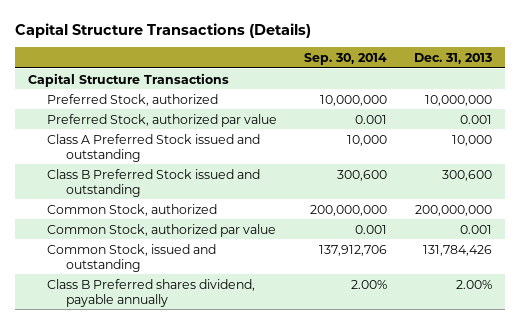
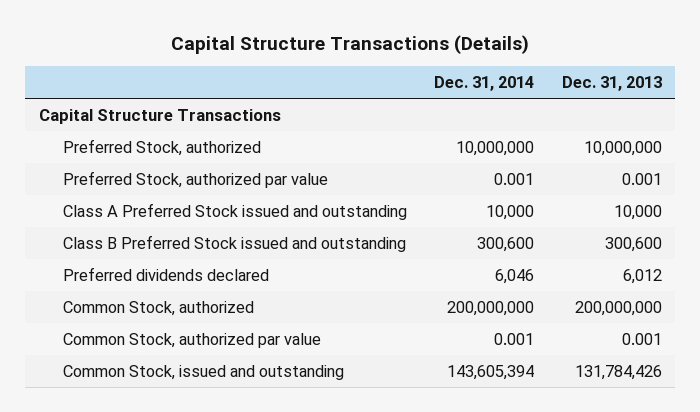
- | Sep. 30, 2014 | Dec. 31, 2013
+ | Dec. 31, 2014 | Dec. 31, 2013
+ Preferred dividends declared | 6,046 | 6,012
- Class B Preferred shares dividend, payable annually | 2.00% | 2.00%

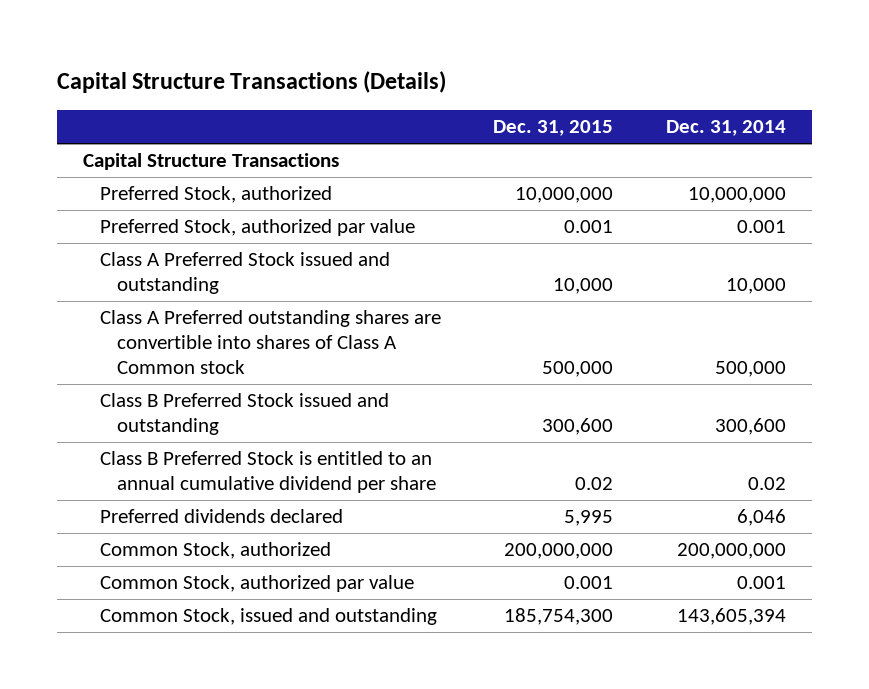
- | Dec. 31, 2014 | Dec. 31, 2013
+ | Dec. 31, 2015 | Dec. 31, 2014
+ Class A Preferred outstanding shares are convertible into shares of Class A Common stock | 500,000 | 500,000
+ Class B Preferred Stock is entitled to an annual cumulative dividend per share | 0.02 | 0.02

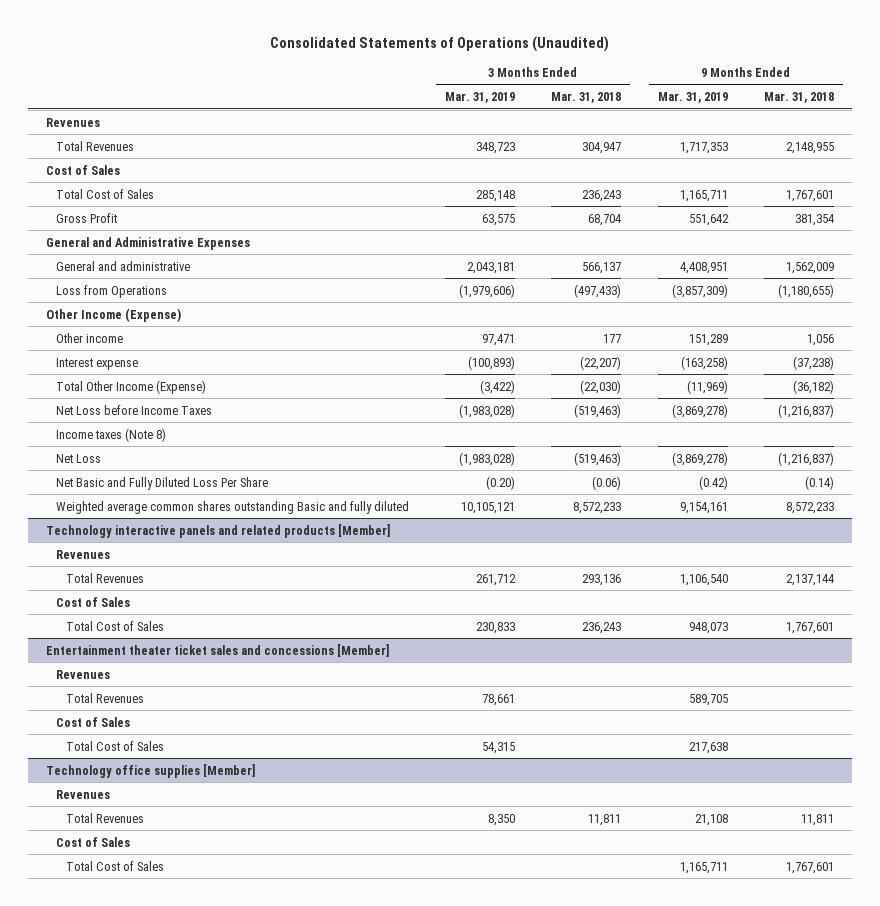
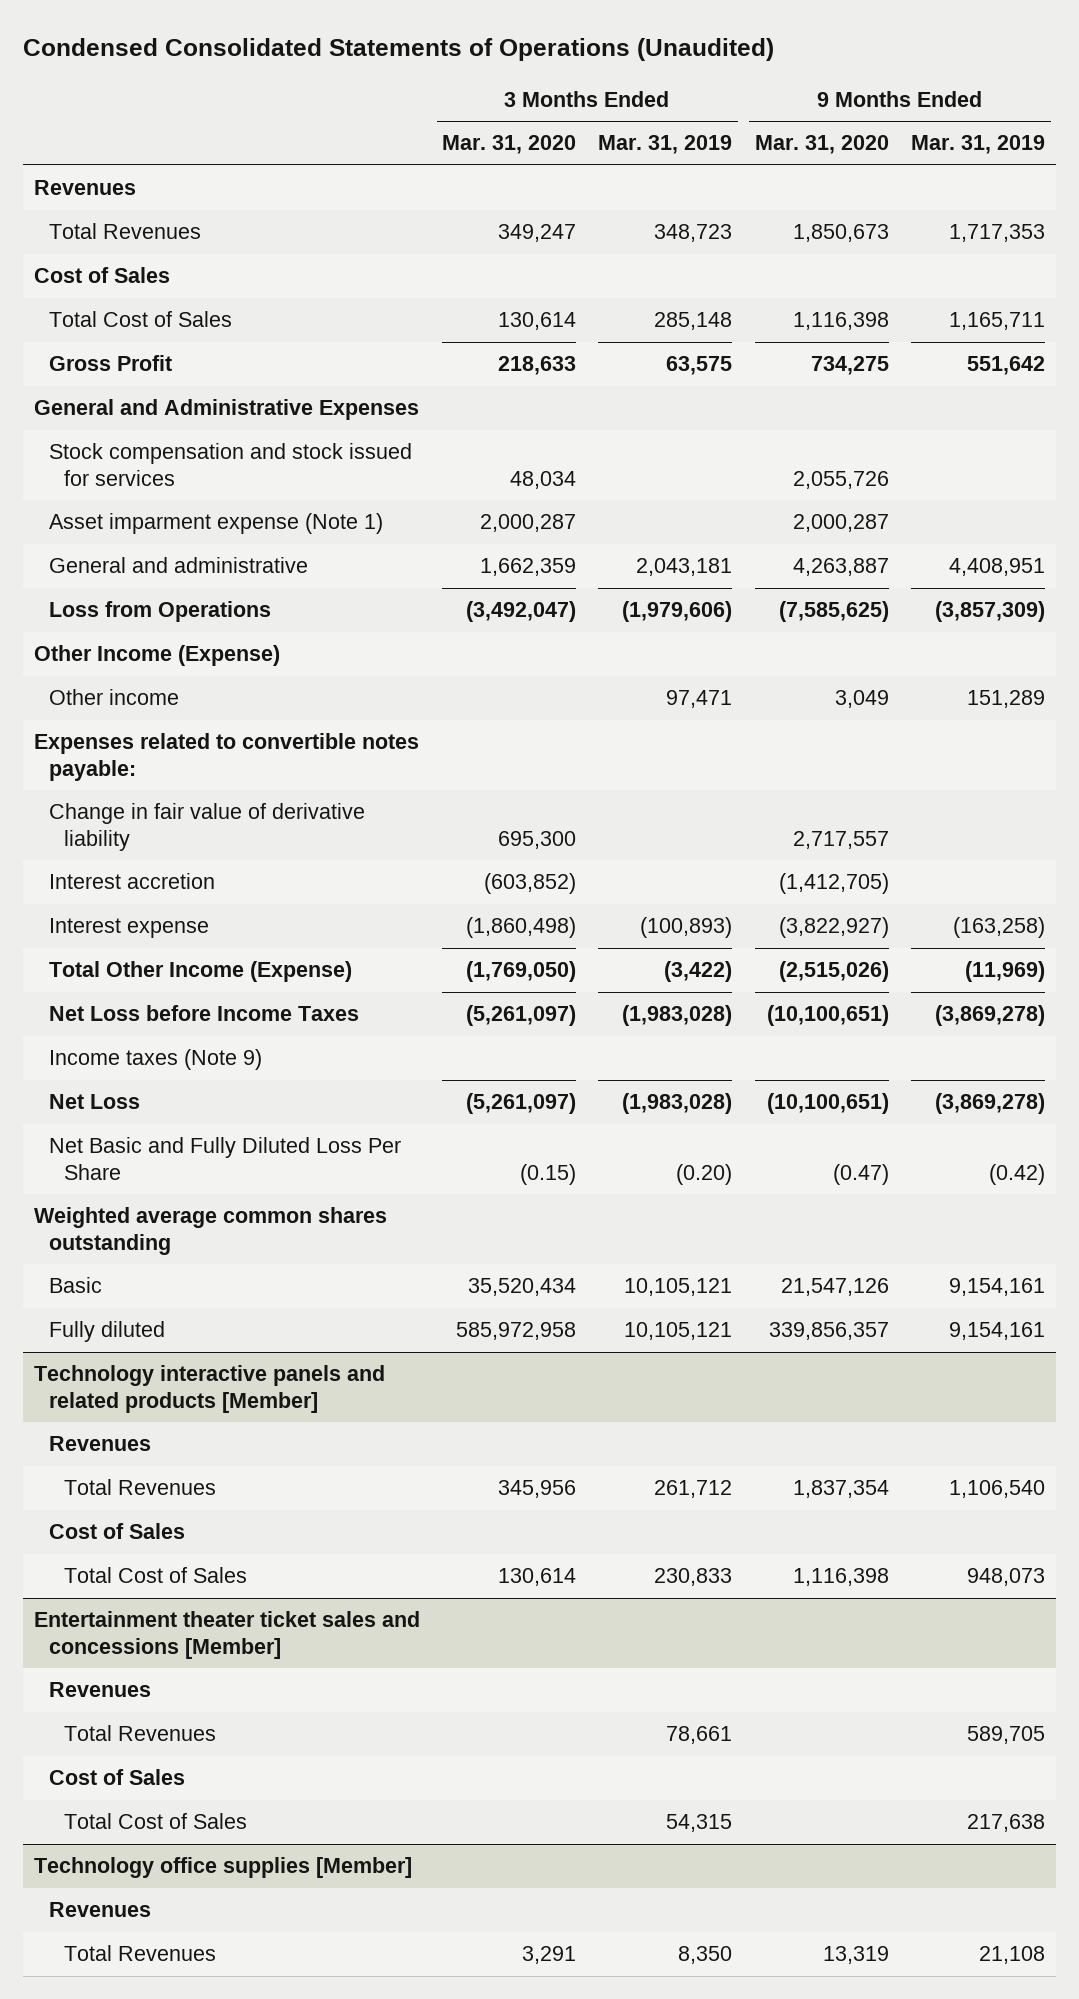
- Consolidated Statements of Operations (Unaudited)
+ Condensed Consolidated Statements of Operations (Unaudited)
- | 3 Months Ended Mar. 31, 2019 | 3 Months Ended Mar. 31, 2018 | 9 Months Ended Mar. 31, 2019 | 9 Months Ended Mar. 31, 2018
+ | 3 Months Ended Mar. 31, 2020 | 3 Months Ended Mar. 31, 2019 | 9 Months Ended Mar. 31, 2020 | 9 Months Ended Mar. 31, 2019
+ Stock compensation and stock issued for services | 48,034 | | 2,055,726 |
+ Asset imparment expense (Note 1) | 2,000,287 | | 2,000,287 |
+ Expenses related to convertible notes payable:
+ Change in fair value of derivative liability | 695,300 | | 2,717,557 |
+ Interest accretion | (603,852) | | (1,412,705) |
- Income taxes (Note 8)
+ Income taxes (Note 9)
- Weighted average common shares outstanding Basic and fully diluted | 10,105,121 | 8,572,233 | 9,154,161 | 8,572,233
+ Weighted average common shares outstanding
+ Basic | 35,520,434 | 10,105,121 | 21,547,126 | 9,154,161
+ Fully diluted | 585,972,958 | 10,105,121 | 339,856,357 | 9,154,161
@ Technology office supplies [Member]
- Cost of Sales
- Total Cost of Sales | | | 1,165,711 | 1,767,601

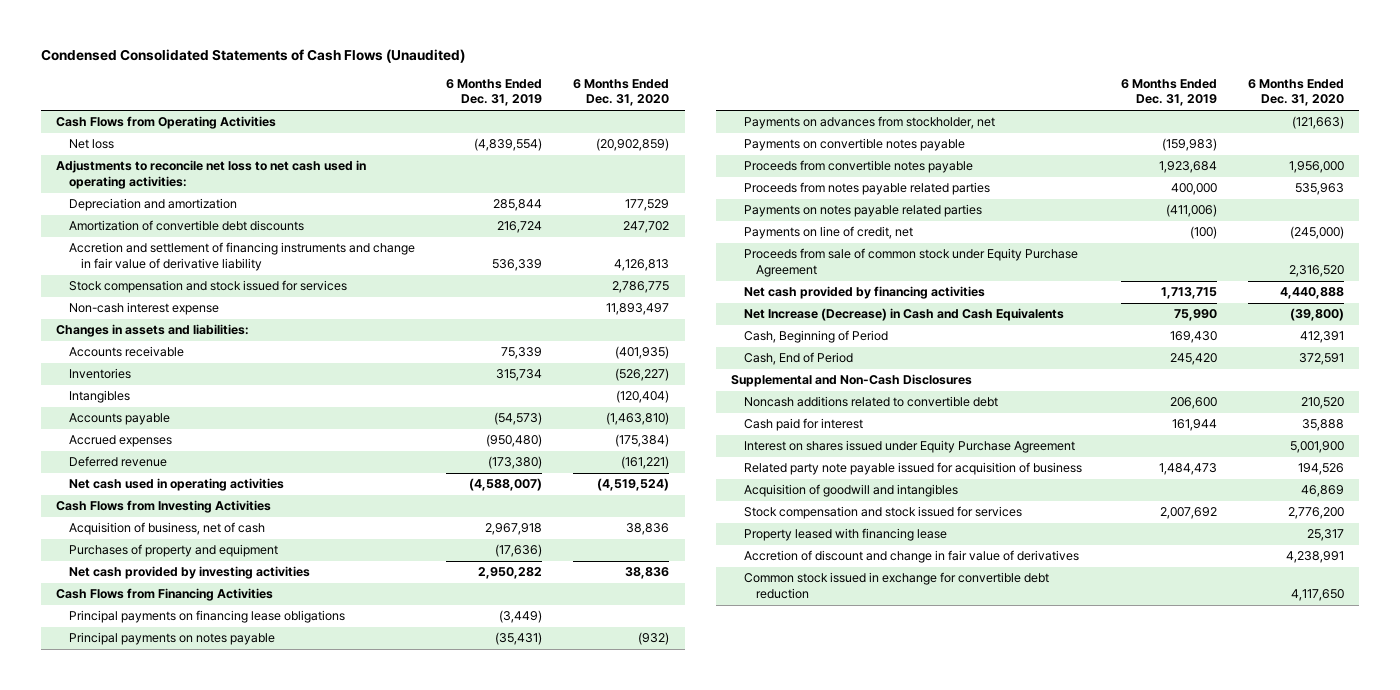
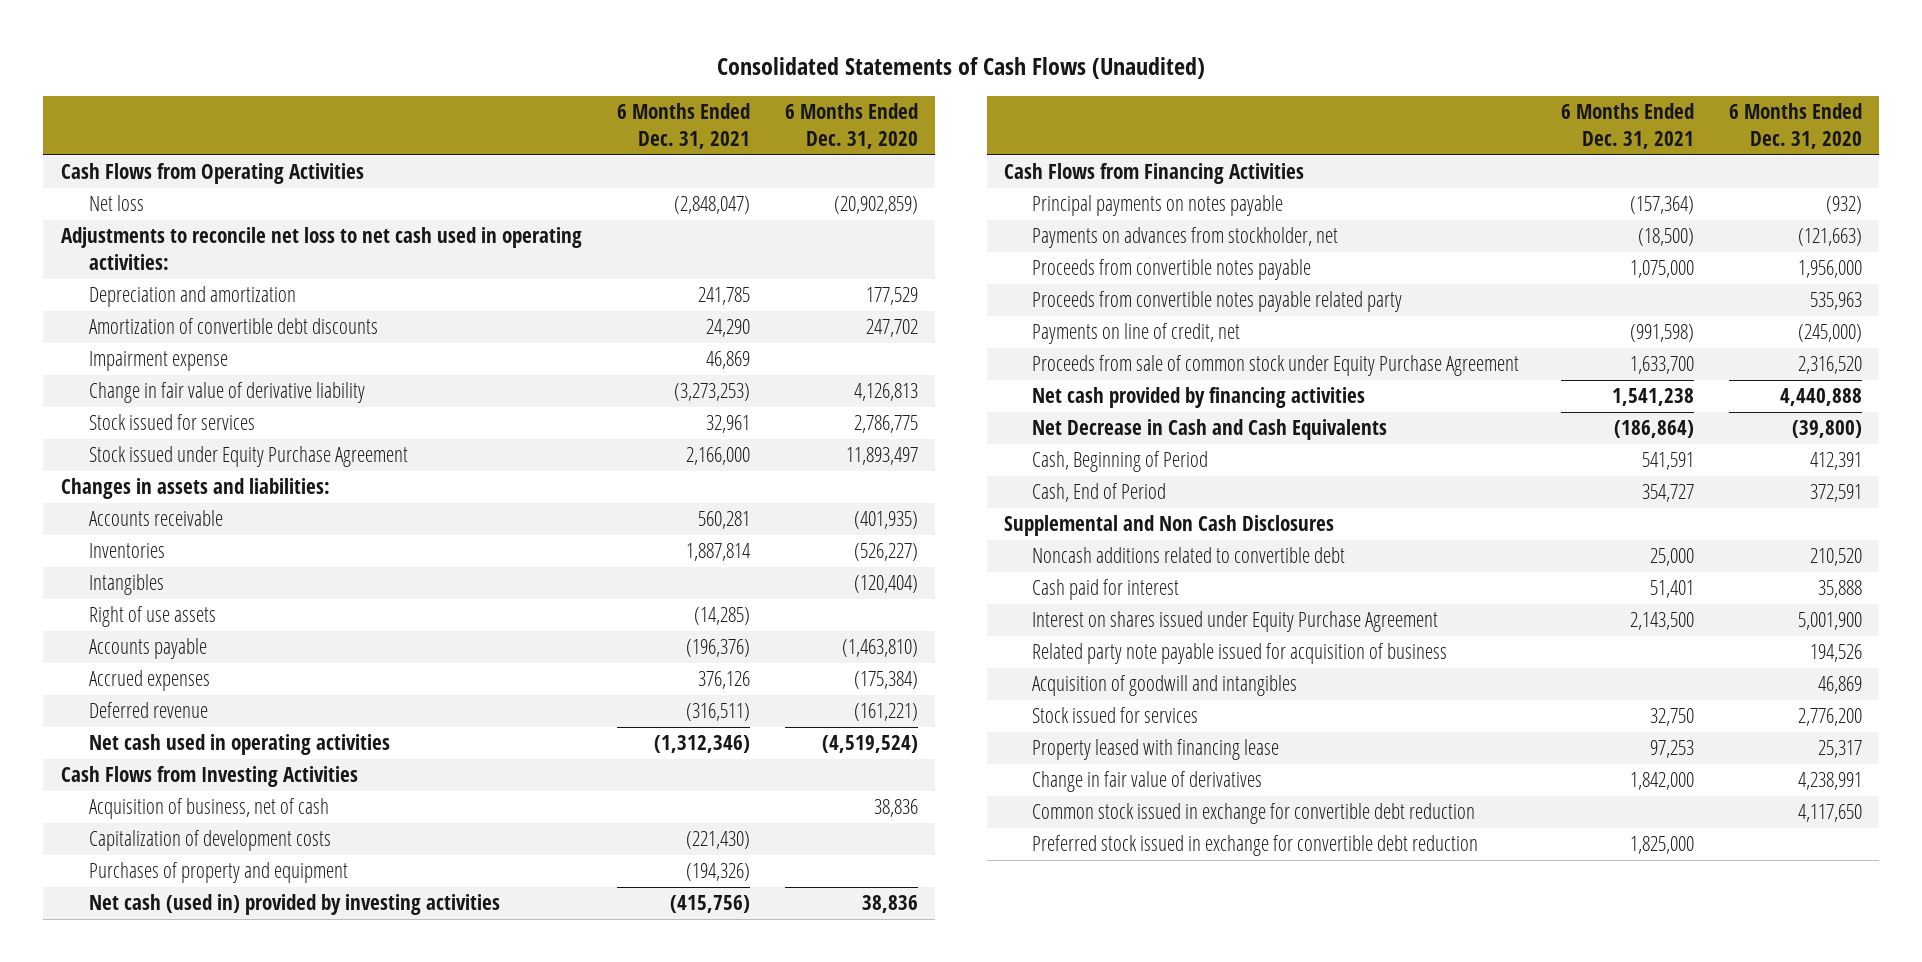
- Condensed Consolidated Statements of Cash Flows (Unaudited)
+ Consolidated Statements of Cash Flows (Unaudited)
- | 6 Months Ended Dec. 31, 2019 | 6 Months Ended Dec. 31, 2020
+ | 6 Months Ended Dec. 31, 2021 | 6 Months Ended Dec. 31, 2020
- Accretion and settlement of financing instruments and change in fair value of derivative liability | 536,339 | 4,126,813
- Stock compensation and stock issued for services | | 2,786,775
- Non-cash interest expense | | 11,893,497
+ Impairment expense | 46,869 |
+ Change in fair value of derivative liability | (3,273,253) | 4,126,813
+ Stock issued for services | 32,961 | 2,786,775
+ Stock issued under Equity Purchase Agreement | 2,166,000 | 11,893,497
+ Right of use assets | (14,285) |
+ Capitalization of development costs | (221,430) |
- Net cash provided by investing activities | 2,950,282 | 38,836
+ Net cash (used in) provided by investing activities | (415,756) | 38,836
- Principal payments on financing lease obligations | (3,449) |
- Payments on convertible notes payable | (159,983) |
- Proceeds from notes payable related parties | 400,000 | 535,963
- Payments on notes payable related parties | (411,006) |
+ Proceeds from convertible notes payable related party | | 535,963
- Net Increase (Decrease) in Cash and Cash Equivalents | 75,990 | (39,800)
+ Net Decrease in Cash and Cash Equivalents | (186,864) | (39,800)
- Supplemental and Non-Cash Disclosures
+ Supplemental and Non Cash Disclosures
- Stock compensation and stock issued for services | 2,007,692 | 2,776,200
+ Stock issued for services | 32,750 | 2,776,200
- Accretion of discount and change in fair value of derivatives | | 4,238,991
+ Change in fair value of derivatives | 1,842,000 | 4,238,991
+ Preferred stock issued in exchange for convertible debt reduction | 1,825,000 |

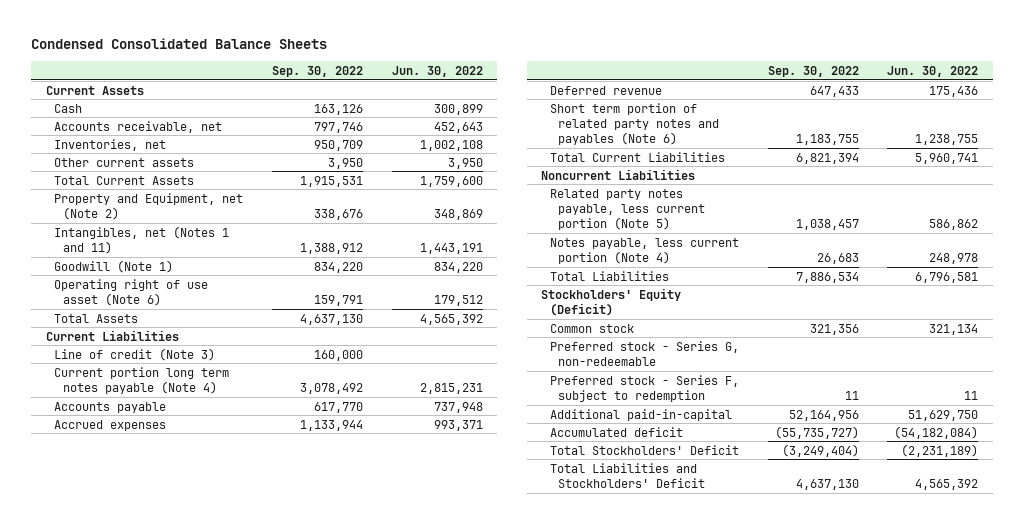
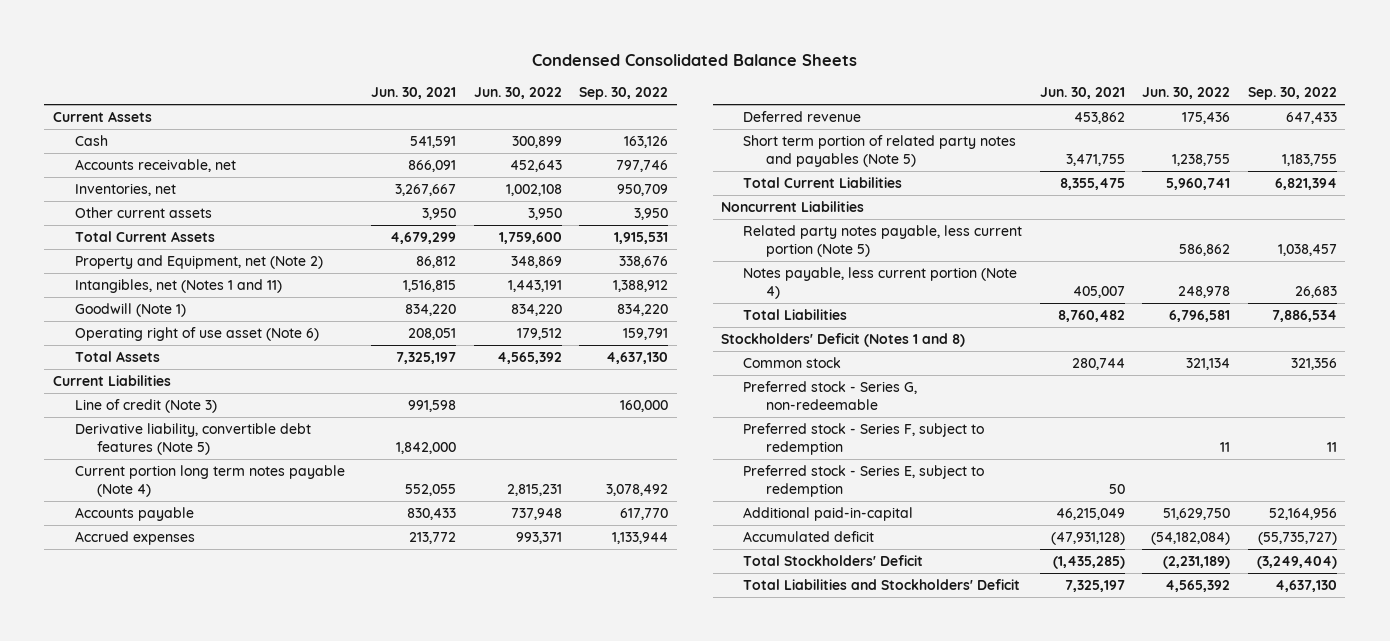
- | Sep. 30, 2022 | Jun. 30, 2022
+ | Jun. 30, 2021 | Jun. 30, 2022 | Sep. 30, 2022
+ Derivative liability, convertible debt features (Note 5) | 1,842,000 | |
- Short term portion of related party notes and payables (Note 6) | 1,183,755 | 1,238,755
+ Short term portion of related party notes and payables (Note 5) | 3,471,755 | 1,238,755 | 1,183,755
- Stockholders' Equity (Deficit)
+ Stockholders' Deficit (Notes 1 and 8)
+ Preferred stock - Series E, subject to redemption | 50 | |

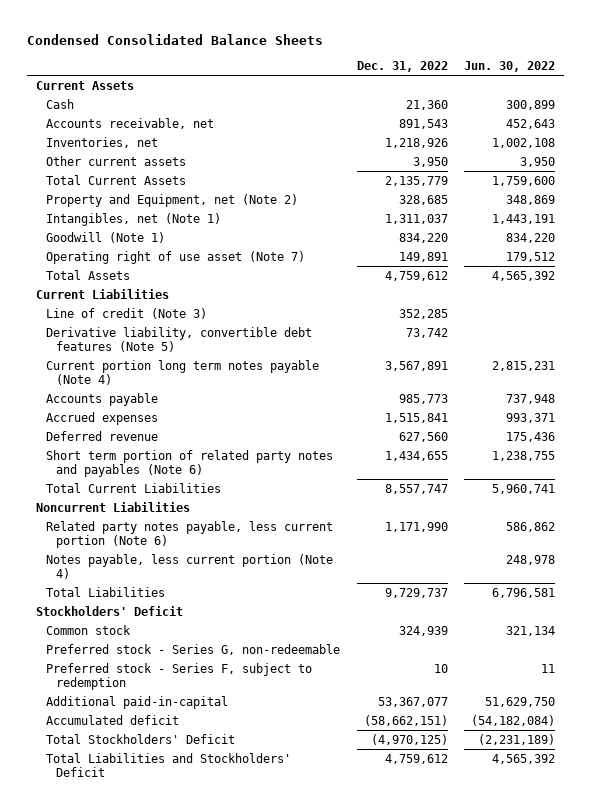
- | Jun. 30, 2021 | Jun. 30, 2022 | Sep. 30, 2022
+ | Dec. 31, 2022 | Jun. 30, 2022
- Intangibles, net (Notes 1 and 11) | 1,516,815 | 1,443,191 | 1,388,912
+ Intangibles, net (Note 1) | 1,311,037 | 1,443,191
- Operating right of use asset (Note 6) | 208,051 | 179,512 | 159,791
+ Operating right of use asset (Note 7) | 149,891 | 179,512
- Short term portion of related party notes and payables (Note 5) | 3,471,755 | 1,238,755 | 1,183,755
+ Short term portion of related party notes and payables (Note 6) | 1,434,655 | 1,238,755
- Related party notes payable, less current portion (Note 5) | | 586,862 | 1,038,457
+ Related party notes payable, less current portion (Note 6) | 1,171,990 | 586,862
- Stockholders' Deficit (Notes 1 and 8)
+ Stockholders' Deficit
- Preferred stock - Series E, subject to redemption | 50 | |

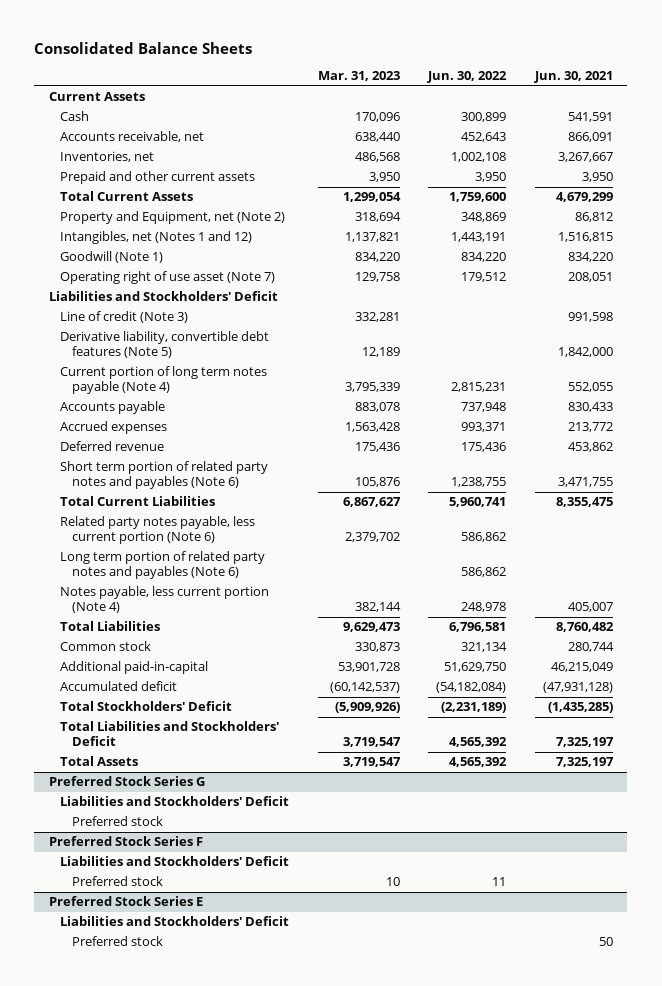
- Condensed Consolidated Balance Sheets
+ Consolidated Balance Sheets
- | Dec. 31, 2022 | Jun. 30, 2022
+ | Mar. 31, 2023 | Jun. 30, 2022 | Jun. 30, 2021
- Other current assets | 3,950 | 3,950
+ Prepaid and other current assets | 3,950 | 3,950 | 3,950
- Intangibles, net (Note 1) | 1,311,037 | 1,443,191
+ Intangibles, net (Notes 1 and 12) | 1,137,821 | 1,443,191 | 1,516,815
- Current Liabilities
+ Liabilities and Stockholders' Deficit
- Current portion long term notes payable (Note 4) | 3,567,891 | 2,815,231
+ Current portion of long term notes payable (Note 4) | 3,795,339 | 2,815,231 | 552,055
- Noncurrent Liabilities
+ Long term portion of related party notes and payables (Note 6) | | 586,862 |
- Stockholders' Deficit
- Preferred stock - Series G, non-redeemable
- Preferred stock - Series F, subject to redemption | 10 | 11
moved down: Total Assets | 3,719,547 | 4,565,392 | 7,325,197
+ Preferred Stock Series G
+ Liabilities and Stockholders' Deficit
+ Preferred stock
+ Preferred Stock Series F
+ Liabilities and Stockholders' Deficit
+ Preferred stock | 10 | 11 |
+ Preferred Stock Series E
+ Liabilities and Stockholders' Deficit
+ Preferred stock | | | 50

